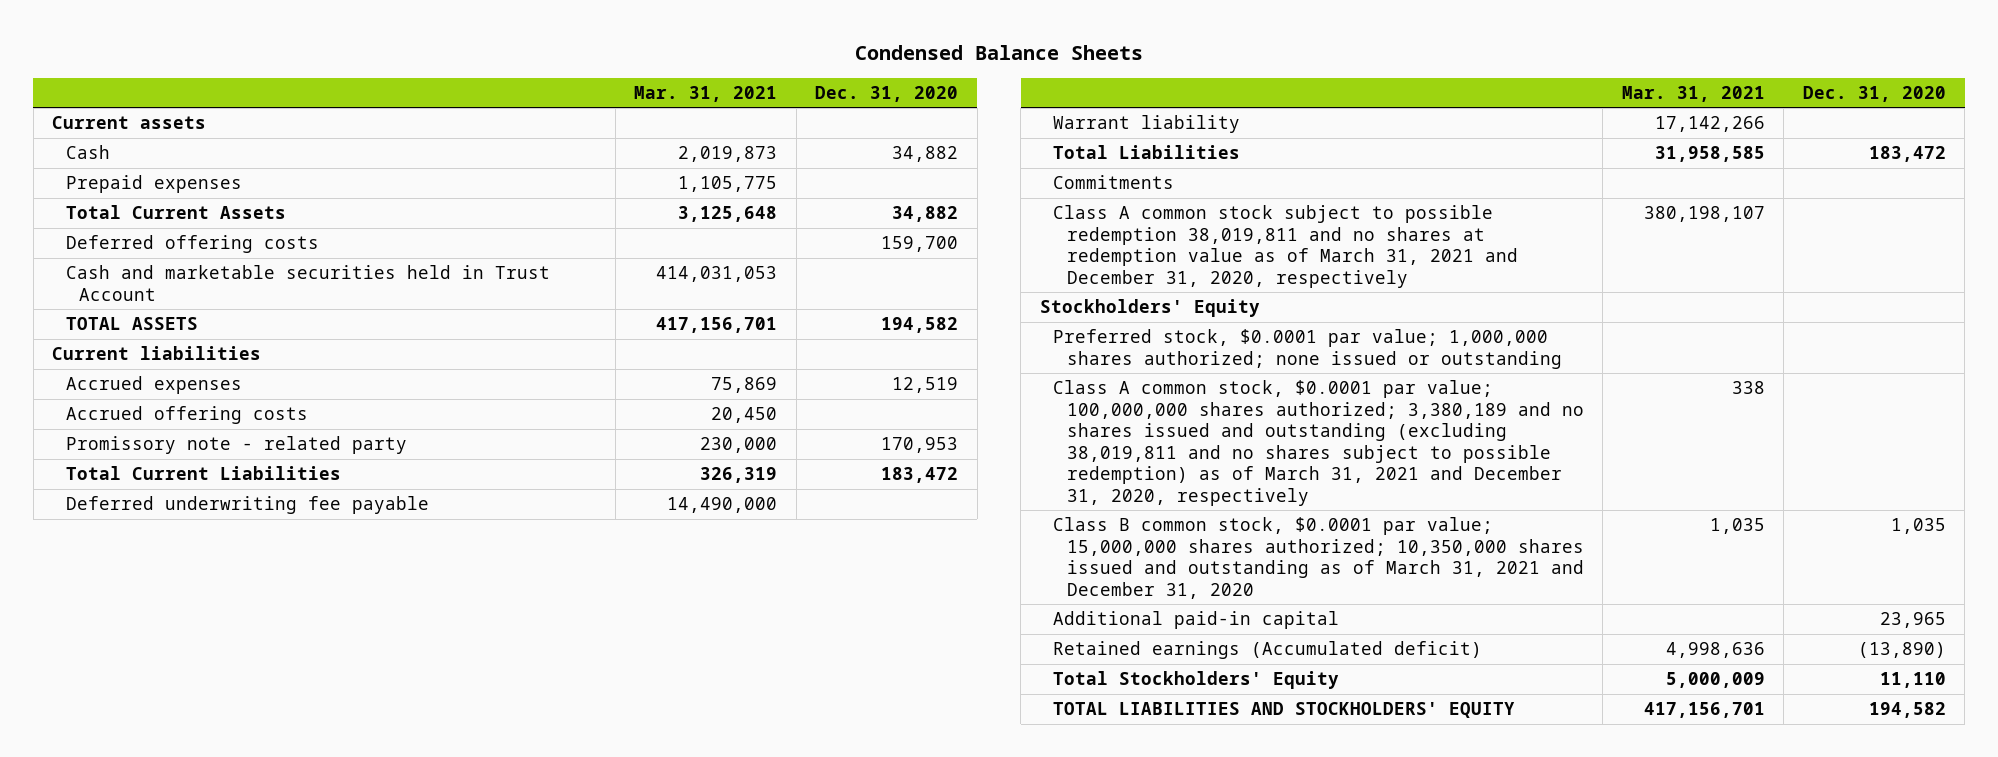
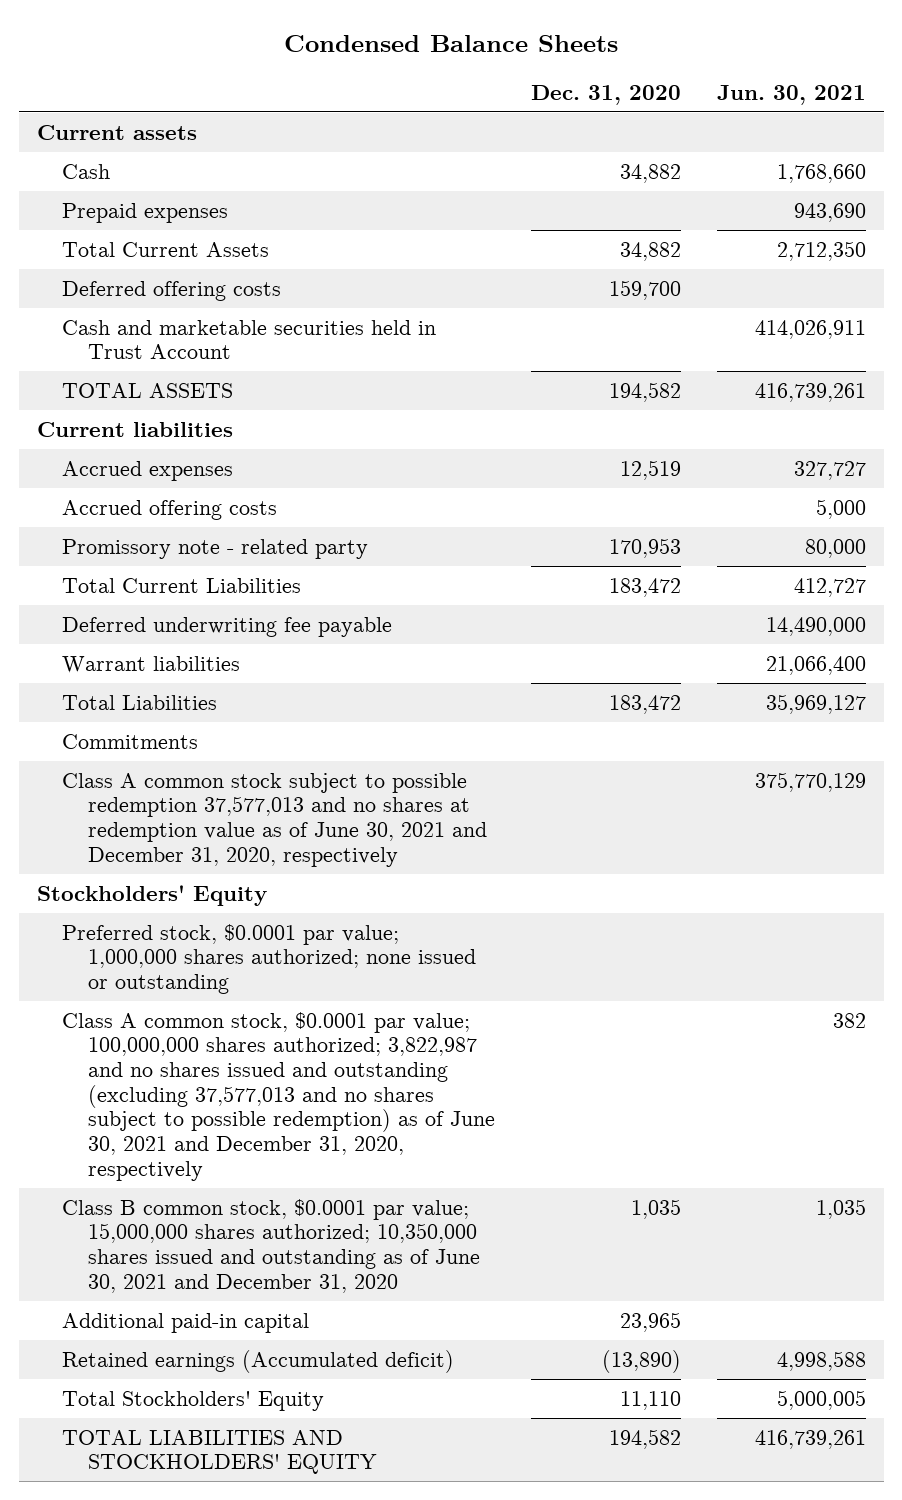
- | Mar. 31, 2021 | Dec. 31, 2020
+ | Dec. 31, 2020 | Jun. 30, 2021
- Warrant liability | 17,142,266 |
+ Warrant liabilities | | 21,066,400
- Class A common stock subject to possible redemption 38,019,811 and no shares at redemption value as of March 31, 2021 and December 31, 2020, respectively | 380,198,107 |
+ Class A common stock subject to possible redemption 37,577,013 and no shares at redemption value as of June 30, 2021 and December 31, 2020, respectively | | 375,770,129
- Class A common stock, $0.0001 par value; 100,000,000 shares authorized; 3,380,189 and no shares issued and outstanding (excluding 38,019,811 and no shares subject to possible redemption) as of March 31, 2021 and December 31, 2020, respectively | 338 |
- Class B common stock, $0.0001 par value; 15,000,000 shares authorized; 10,350,000 shares issued and outstanding as of March 31, 2021 and December 31, 2020 | 1,035 | 1,035
+ Class A common stock, $0.0001 par value; 100,000,000 shares authorized; 3,822,987 and no shares issued and outstanding (excluding 37,577,013 and no shares subject to possible redemption) as of June 30, 2021 and December 31, 2020, respectively | | 382
+ Class B common stock, $0.0001 par value; 15,000,000 shares authorized; 10,350,000 shares issued and outstanding as of June 30, 2021 and December 31, 2020 | 1,035 | 1,035

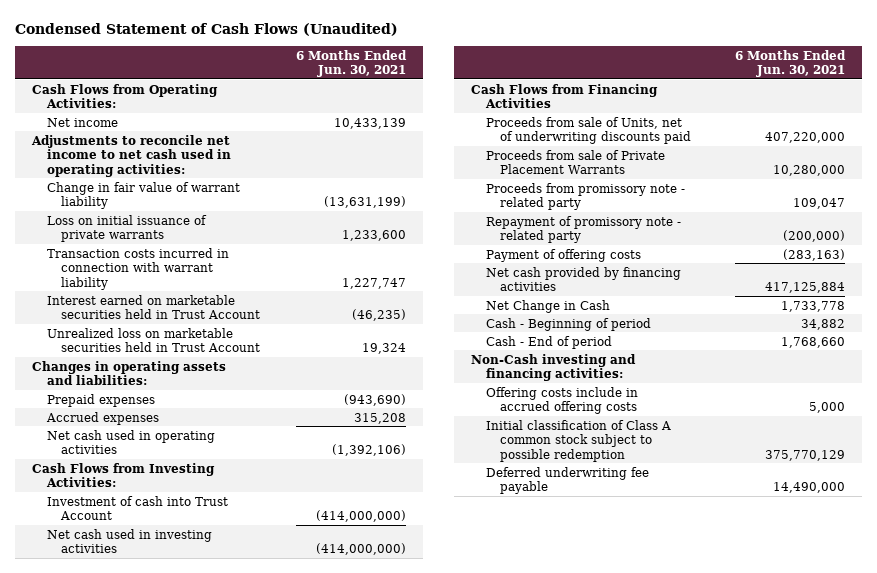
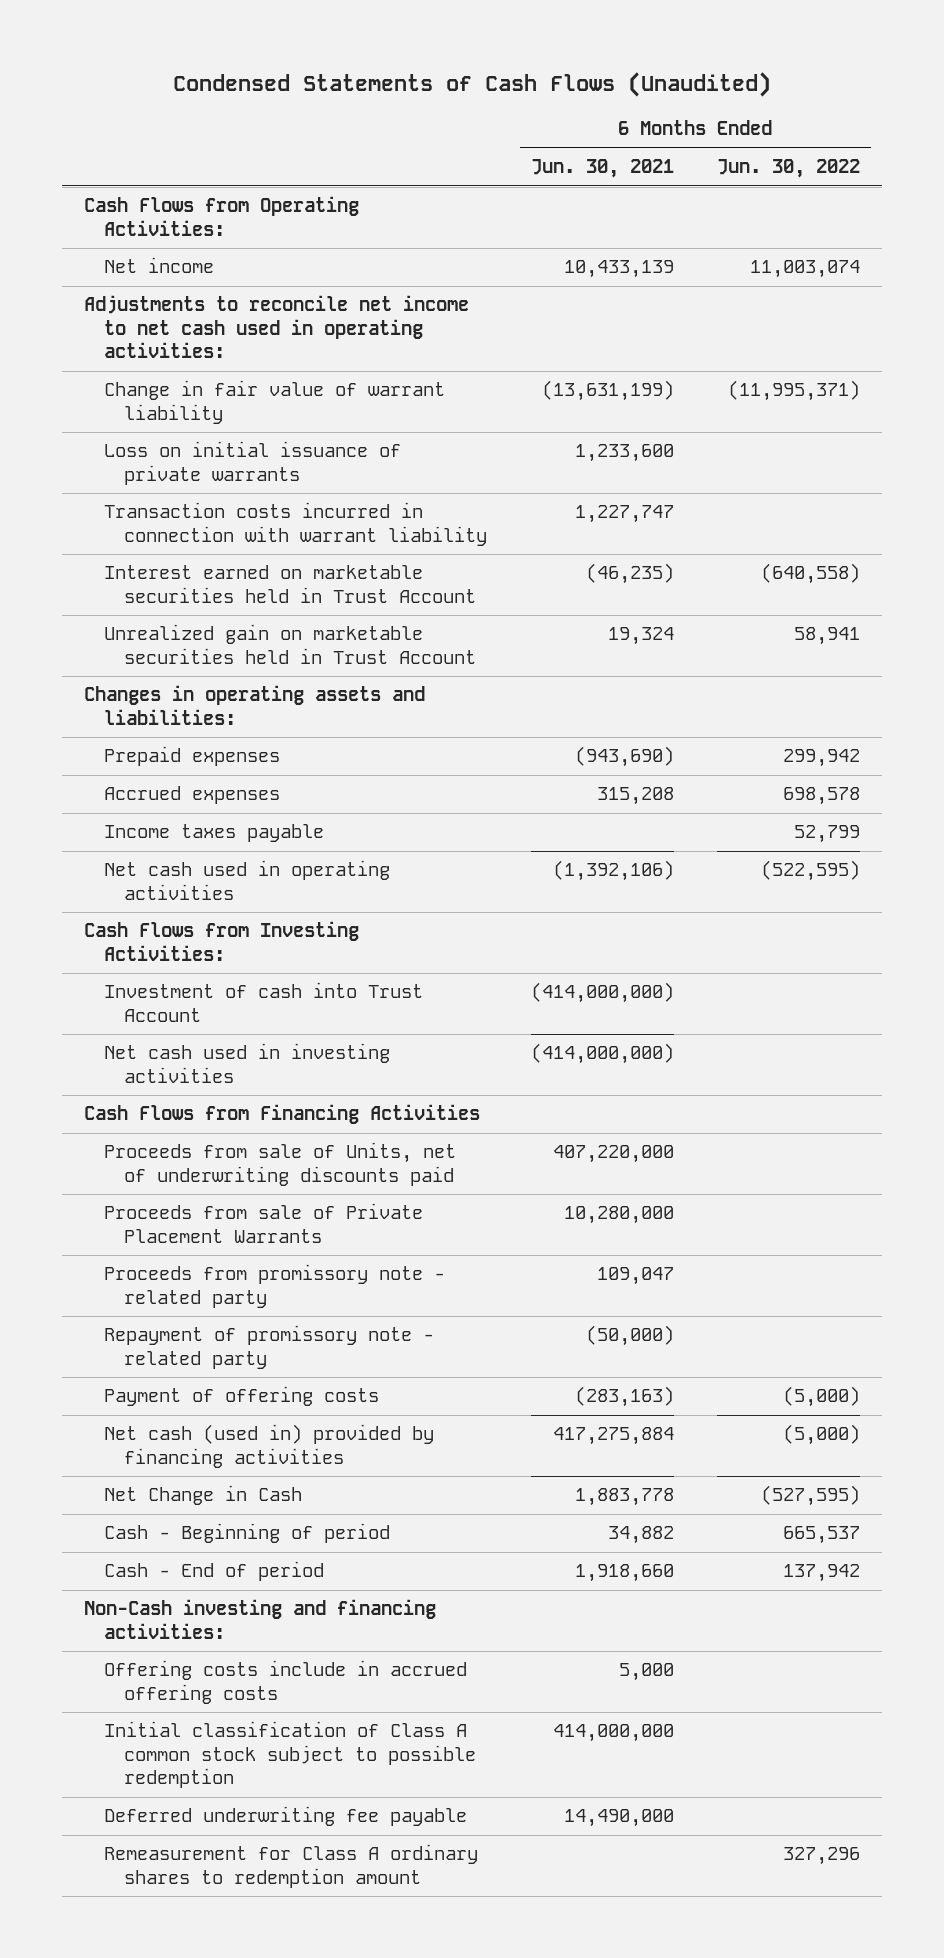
- Condensed Statement of Cash Flows (Unaudited)
+ Condensed Statements of Cash Flows (Unaudited)
- | 6 Months Ended Jun. 30, 2021
+ | 6 Months Ended Jun. 30, 2021 | 6 Months Ended Jun. 30, 2022
- Unrealized loss on marketable securities held in Trust Account | 19,324
+ Unrealized gain on marketable securities held in Trust Account | 19,324 | 58,941
+ Income taxes payable | | 52,799
- Repayment of promissory note - related party | (200,000)
+ Repayment of promissory note - related party | (50,000) |
- Net cash provided by financing activities | 417,125,884
- Net Change in Cash | 1,733,778
+ Net cash (used in) provided by financing activities | 417,275,884 | (5,000)
+ Net Change in Cash | 1,883,778 | (527,595)
- Cash - End of period | 1,768,660
+ Cash - End of period | 1,918,660 | 137,942
- Initial classification of Class A common stock subject to possible redemption | 375,770,129
+ Initial classification of Class A common stock subject to possible redemption | 414,000,000 |
+ Remeasurement for Class A ordinary shares to redemption amount | | 327,296

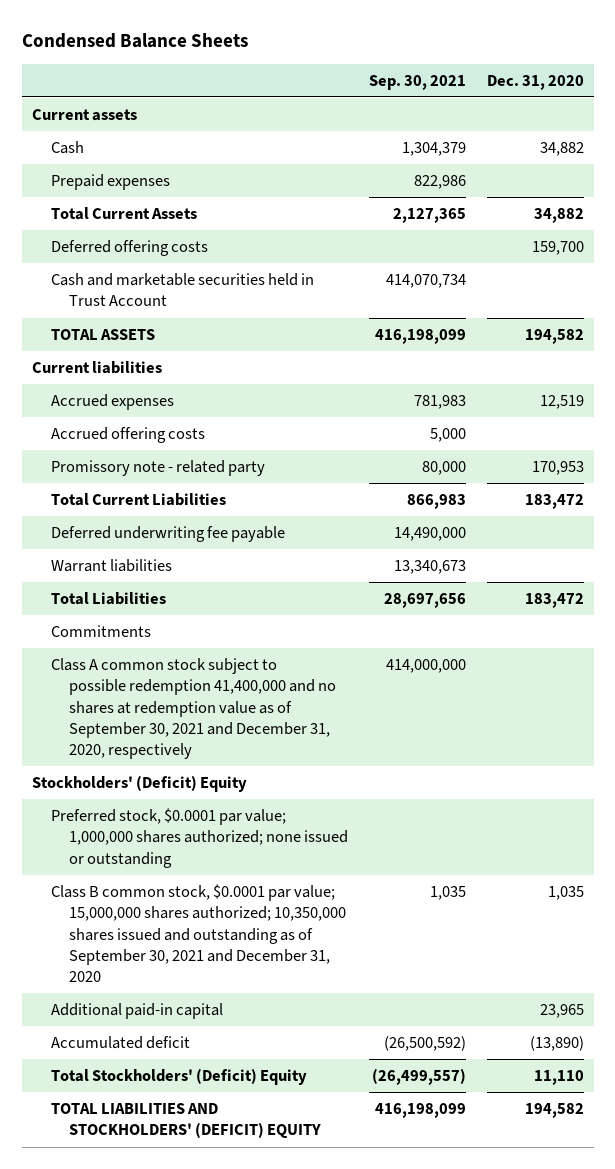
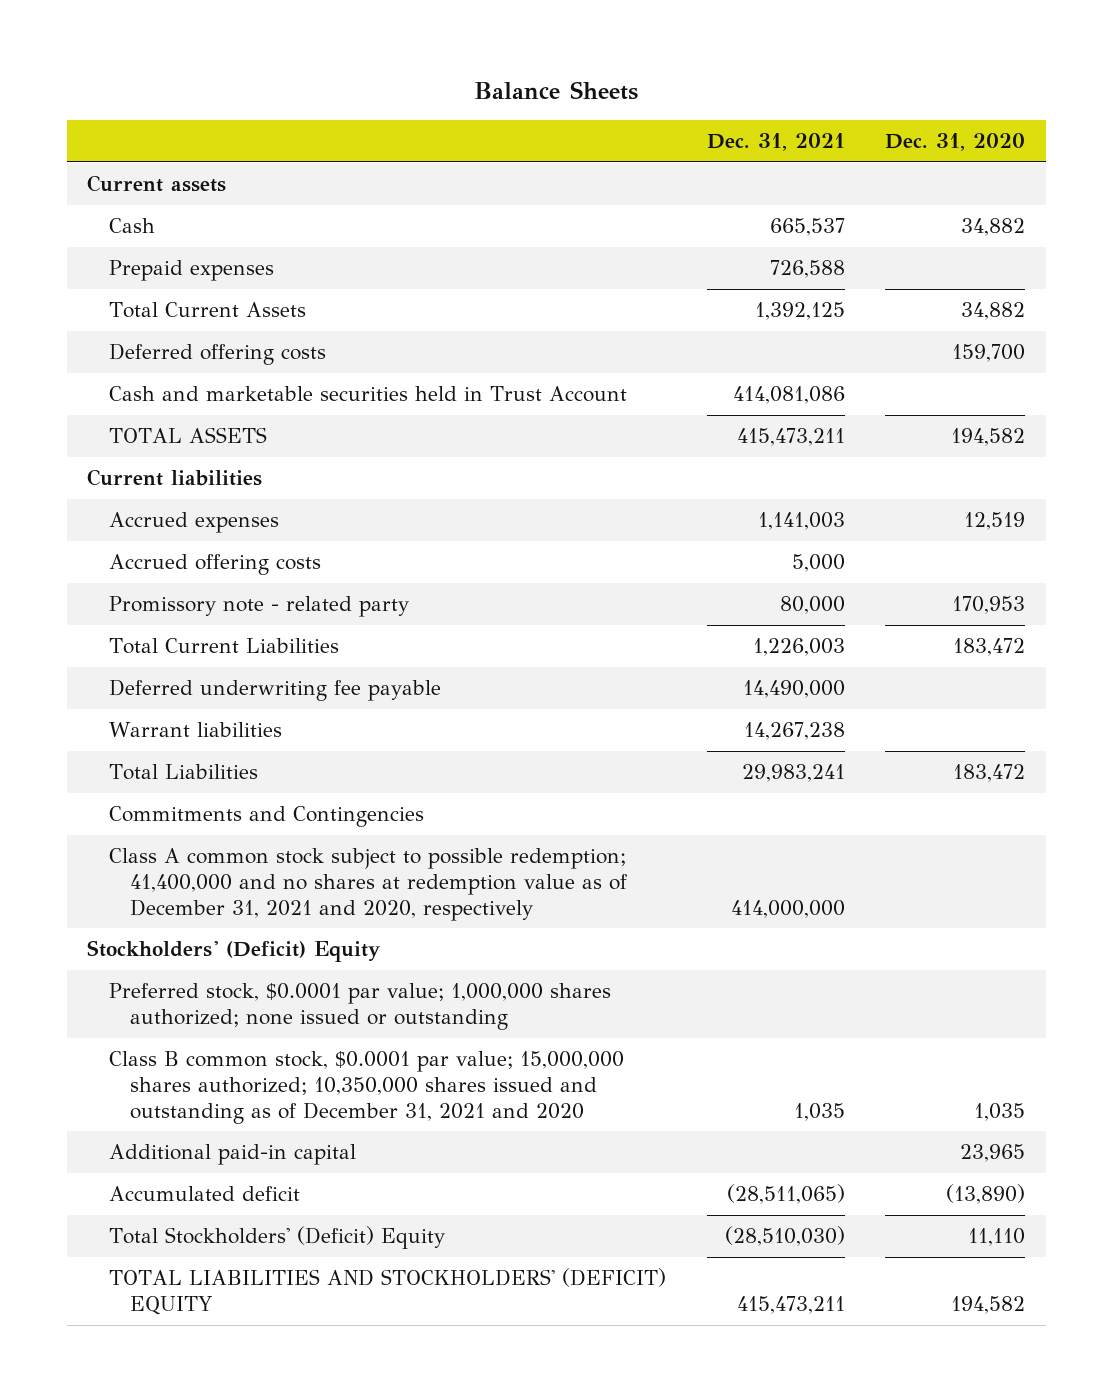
- Condensed Balance Sheets
+ Balance Sheets
- | Sep. 30, 2021 | Dec. 31, 2020
+ | Dec. 31, 2021 | Dec. 31, 2020
- Commitments
- Class A common stock subject to possible redemption 41,400,000 and no shares at redemption value as of September 30, 2021 and December 31, 2020, respectively | 414,000,000 |
+ Commitments and Contingencies
+ Class A common stock subject to possible redemption; 41,400,000 and no shares at redemption value as of December 31, 2021 and 2020, respectively | 414,000,000 |
- Class B common stock, $0.0001 par value; 15,000,000 shares authorized; 10,350,000 shares issued and outstanding as of September 30, 2021 and December 31, 2020 | 1,035 | 1,035
+ Class B common stock, $0.0001 par value; 15,000,000 shares authorized; 10,350,000 shares issued and outstanding as of December 31, 2021 and 2020 | 1,035 | 1,035

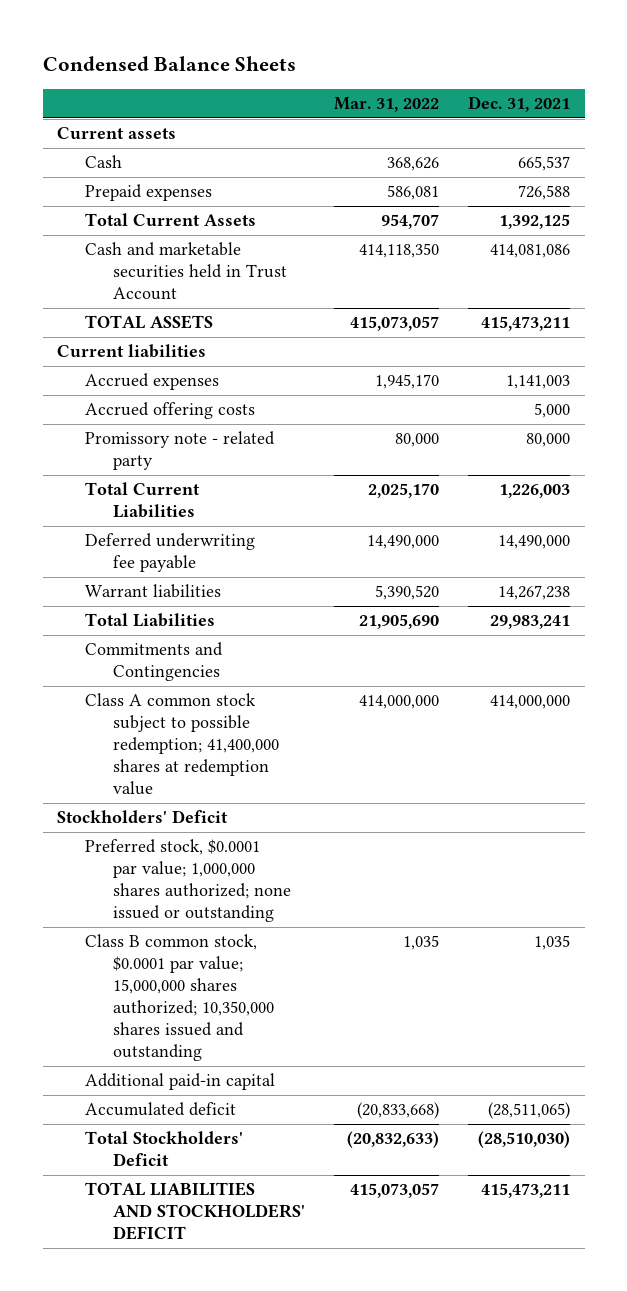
- Balance Sheets
+ Condensed Balance Sheets
- | Dec. 31, 2021 | Dec. 31, 2020
+ | Mar. 31, 2022 | Dec. 31, 2021
- Deferred offering costs | | 159,700
- Class A common stock subject to possible redemption; 41,400,000 and no shares at redemption value as of December 31, 2021 and 2020, respectively | 414,000,000 |
- Stockholders' (Deficit) Equity
+ Class A common stock subject to possible redemption; 41,400,000 shares at redemption value | 414,000,000 | 414,000,000
+ Stockholders' Deficit
- Class B common stock, $0.0001 par value; 15,000,000 shares authorized; 10,350,000 shares issued and outstanding as of December 31, 2021 and 2020 | 1,035 | 1,035
+ Class B common stock, $0.0001 par value; 15,000,000 shares authorized; 10,350,000 shares issued and outstanding | 1,035 | 1,035
- Total Stockholders' (Deficit) Equity | (28,510,030) | 11,110
- TOTAL LIABILITIES AND STOCKHOLDERS' (DEFICIT) EQUITY | 415,473,211 | 194,582
+ Total Stockholders' Deficit | (20,832,633) | (28,510,030)
+ TOTAL LIABILITIES AND STOCKHOLDERS' DEFICIT | 415,073,057 | 415,473,211

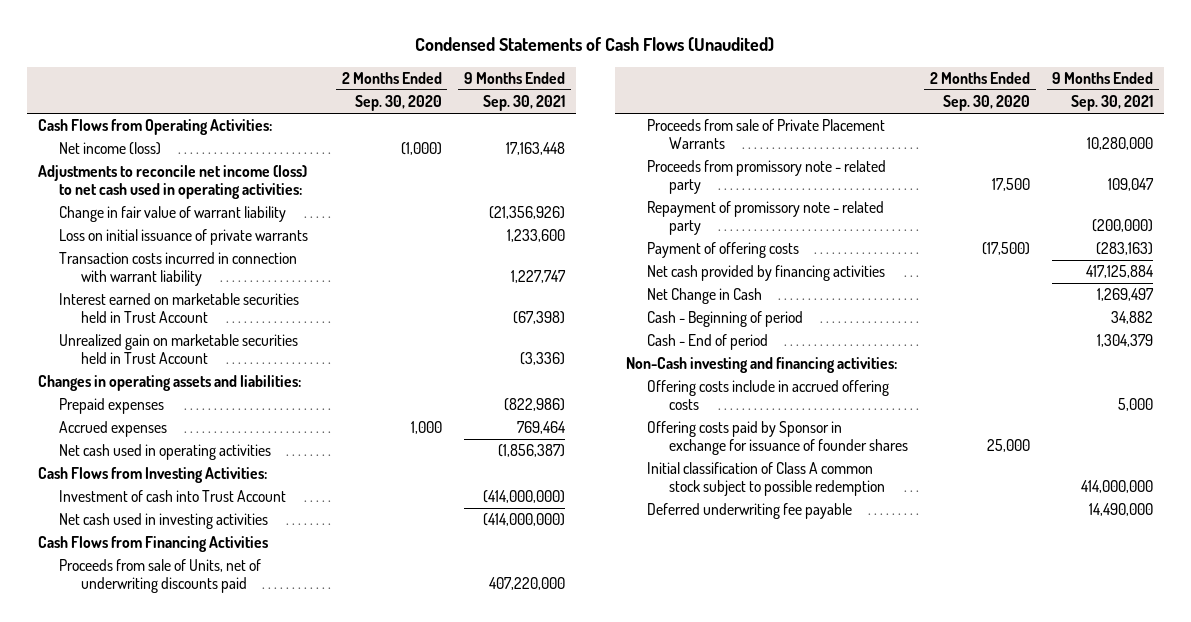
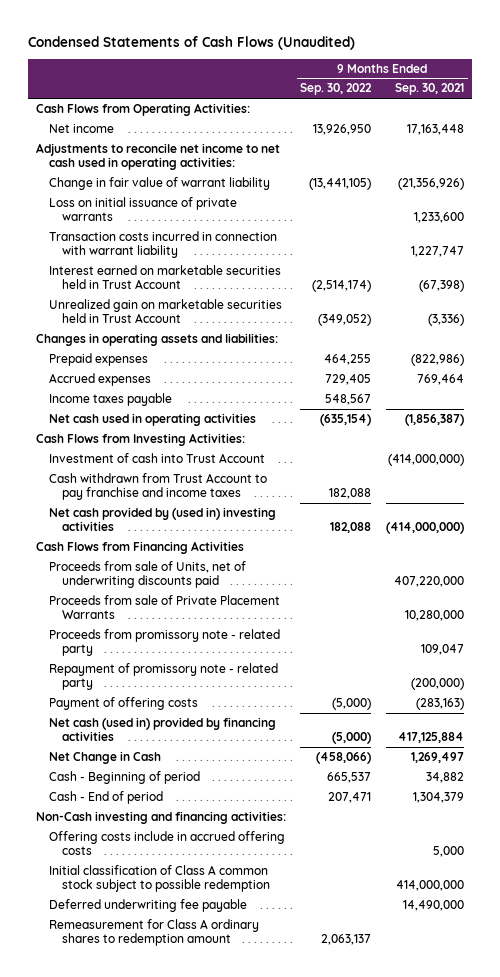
- | 2 Months Ended Sep. 30, 2020 | 9 Months Ended Sep. 30, 2021
+ | 9 Months Ended Sep. 30, 2022 | 9 Months Ended Sep. 30, 2021
- Net income (loss) | (1,000) | 17,163,448
- Adjustments to reconcile net income (loss) to net cash used in operating activities:
+ Net income | 13,926,950 | 17,163,448
+ Adjustments to reconcile net income to net cash used in operating activities:
+ Income taxes payable | 548,567 |
- Net cash used in investing activities | | (414,000,000)
+ Cash withdrawn from Trust Account to pay franchise and income taxes | 182,088 |
+ Net cash provided by (used in) investing activities | 182,088 | (414,000,000)
- Net cash provided by financing activities | | 417,125,884
+ Net cash (used in) provided by financing activities | (5,000) | 417,125,884
- Offering costs paid by Sponsor in exchange for issuance of founder shares | 25,000 |
+ Remeasurement for Class A ordinary shares to redemption amount | 2,063,137 |

